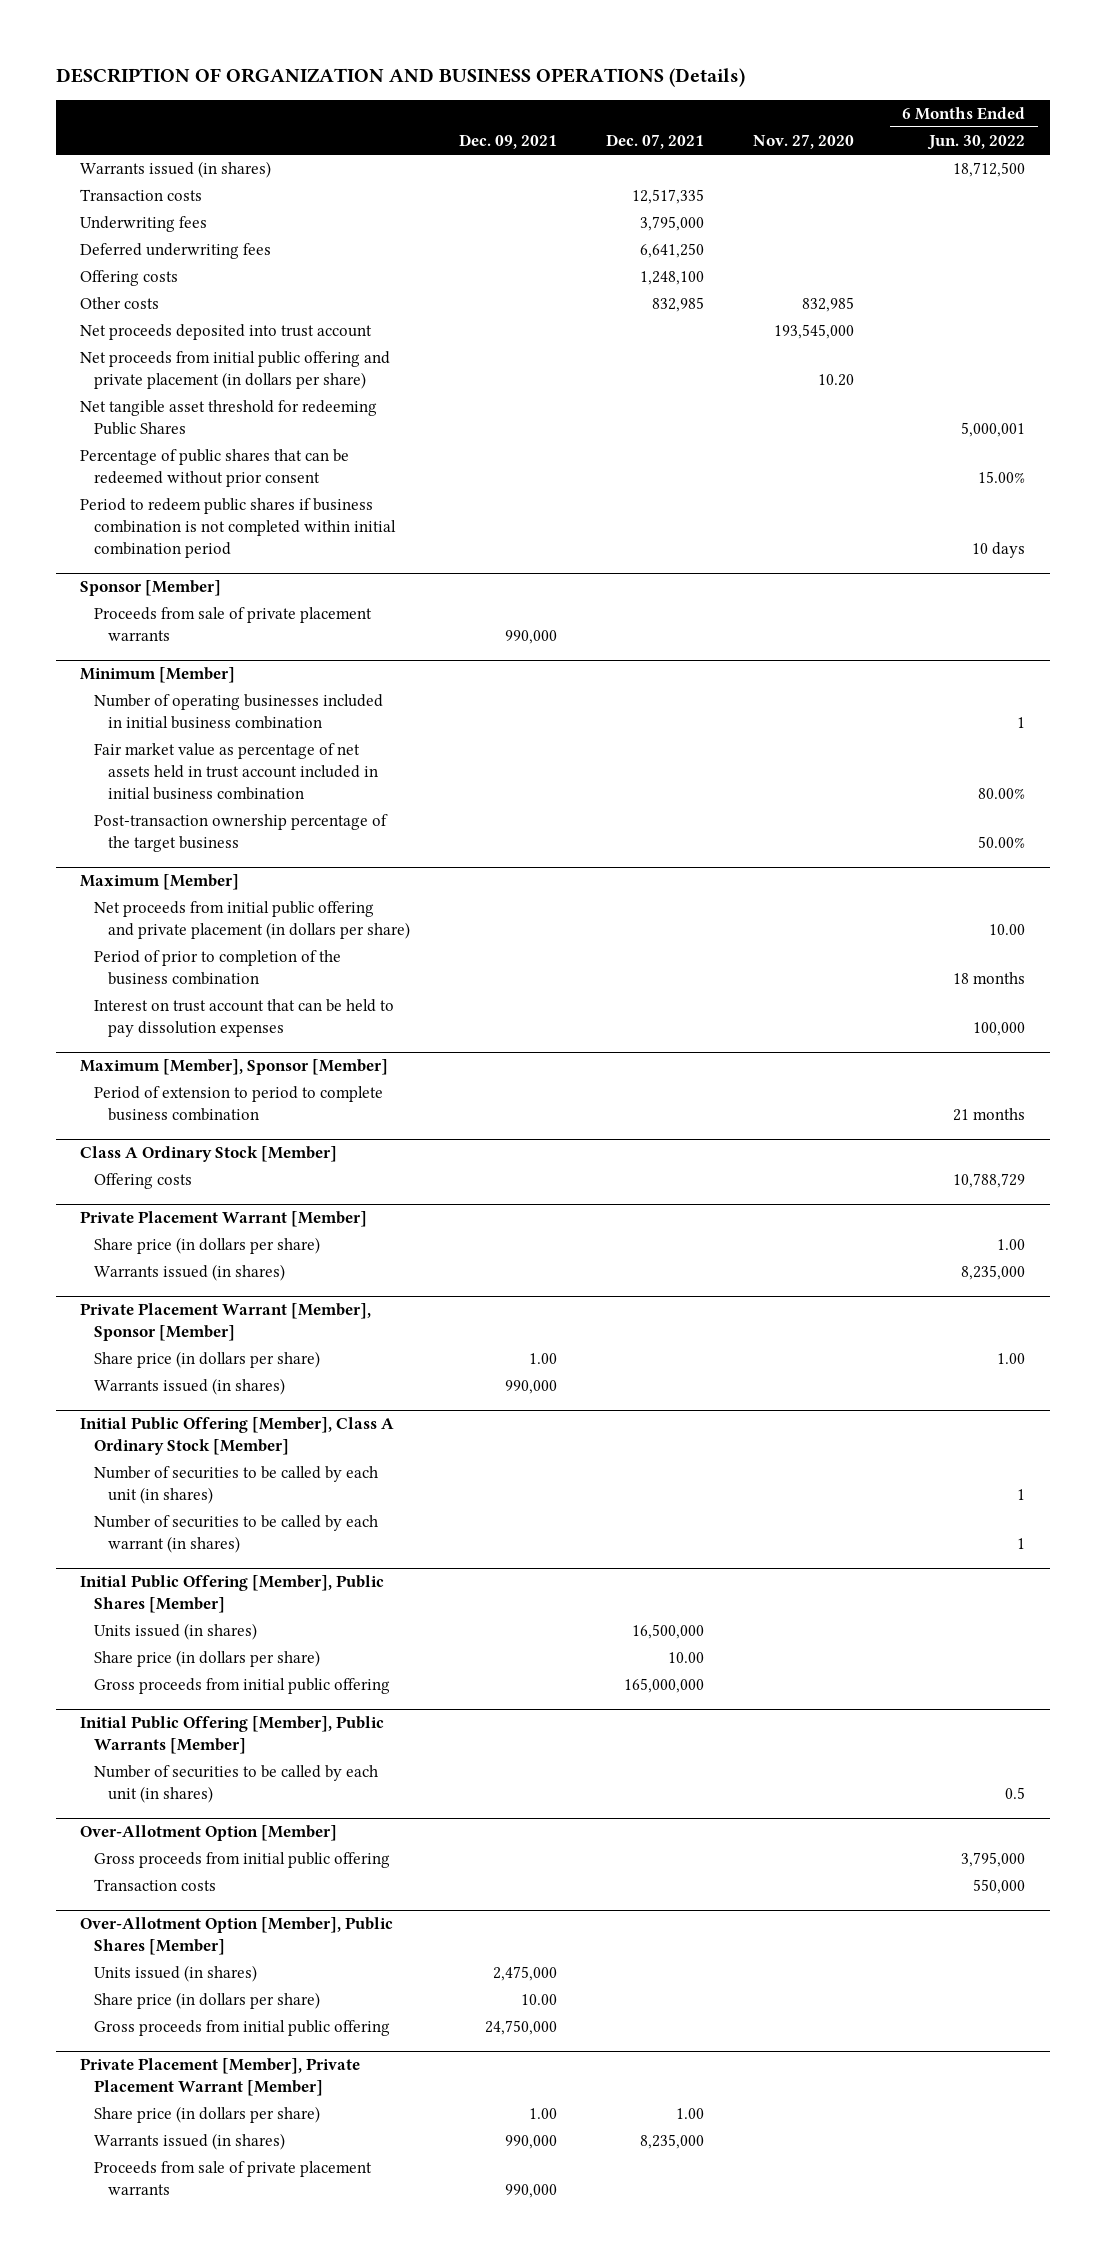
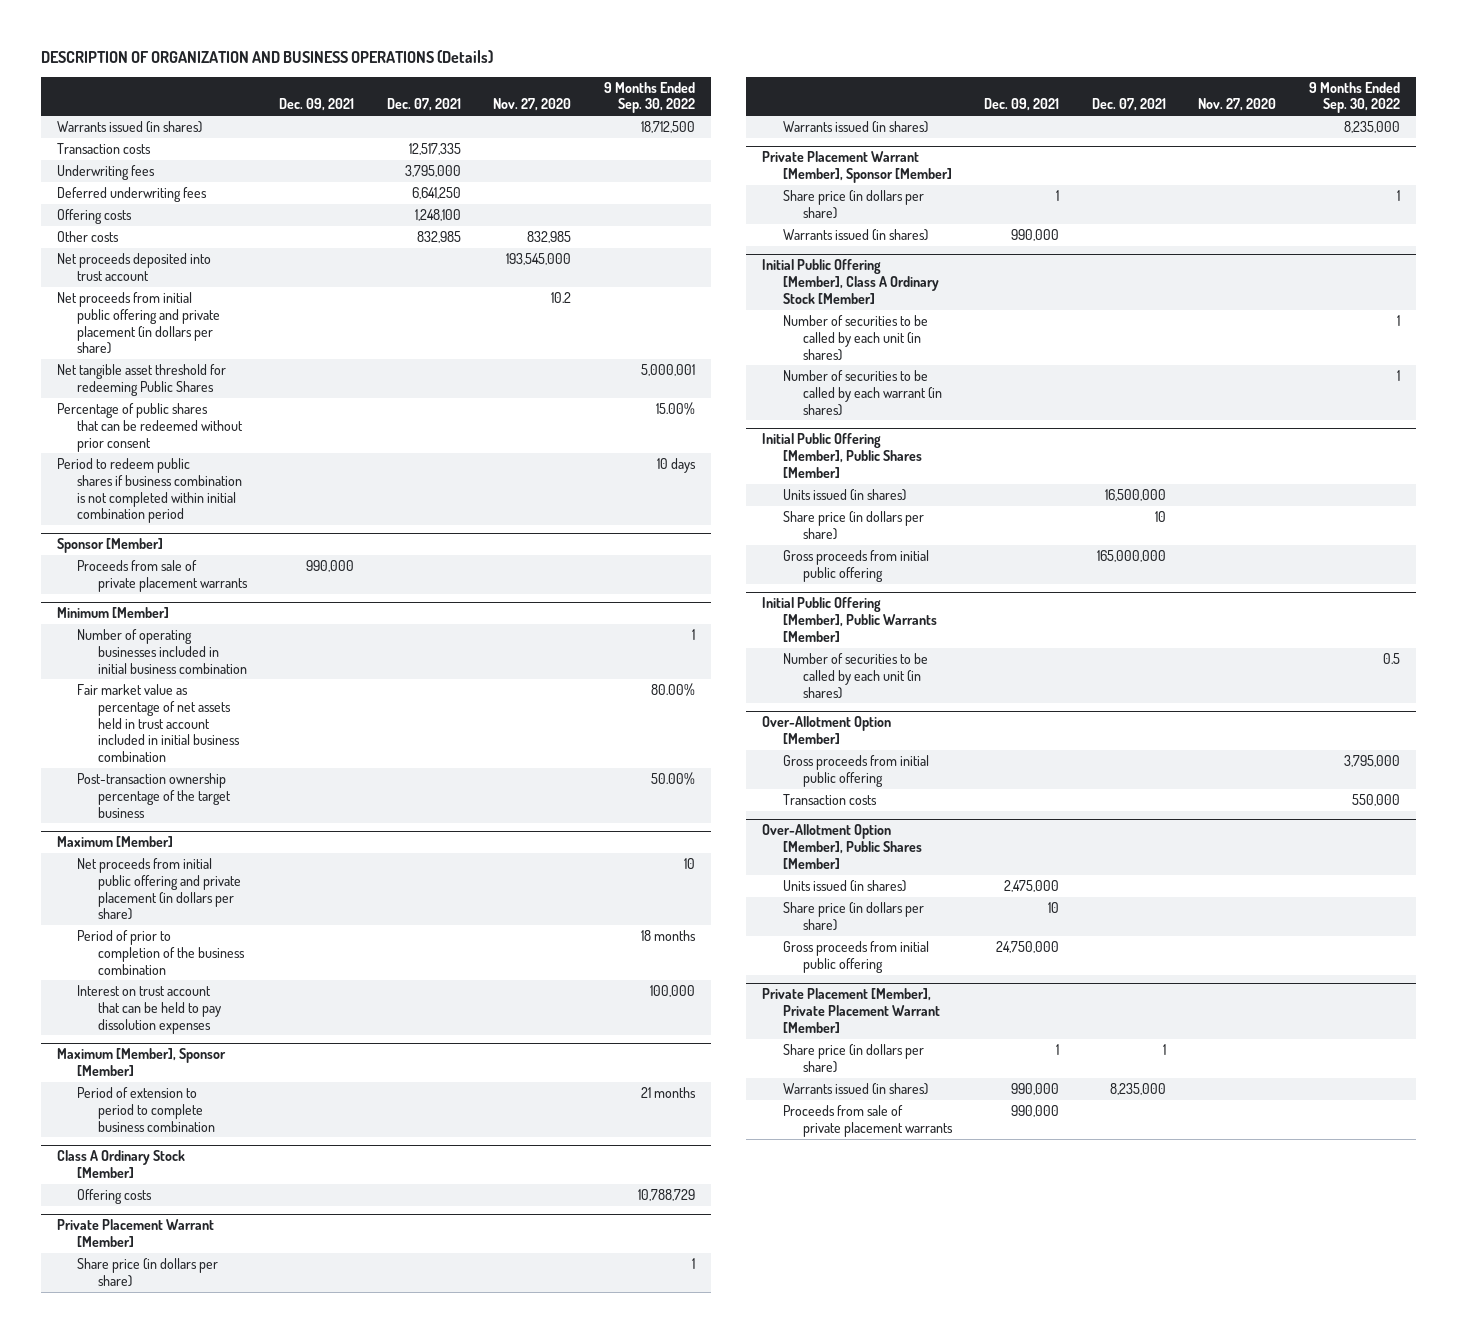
- | Dec. 09, 2021 | Dec. 07, 2021 | Nov. 27, 2020 | 6 Months Ended Jun. 30, 2022
+ | Dec. 09, 2021 | Dec. 07, 2021 | Nov. 27, 2020 | 9 Months Ended Sep. 30, 2022
- Net proceeds from initial public offering and private placement (in dollars per share) | | | 10.20 |
+ Net proceeds from initial public offering and private placement (in dollars per share) | | | 10.2 |
@ Private Placement Warrant [Member], Sponsor [Member]
- Share price (in dollars per share) | 1.00 | | | 1.00
+ Share price (in dollars per share) | 1 | | | 1
@ Initial Public Offering [Member], Public Shares [Member]
- Share price (in dollars per share) | | 10.00 | |
+ Share price (in dollars per share) | | 10 | |
@ Over-Allotment Option [Member], Public Shares [Member]
- Share price (in dollars per share) | 10.00 | | |
+ Share price (in dollars per share) | 10 | | |
@ Private Placement [Member], Private Placement Warrant [Member]
- Share price (in dollars per share) | 1.00 | 1.00 | |
+ Share price (in dollars per share) | 1 | 1 | |

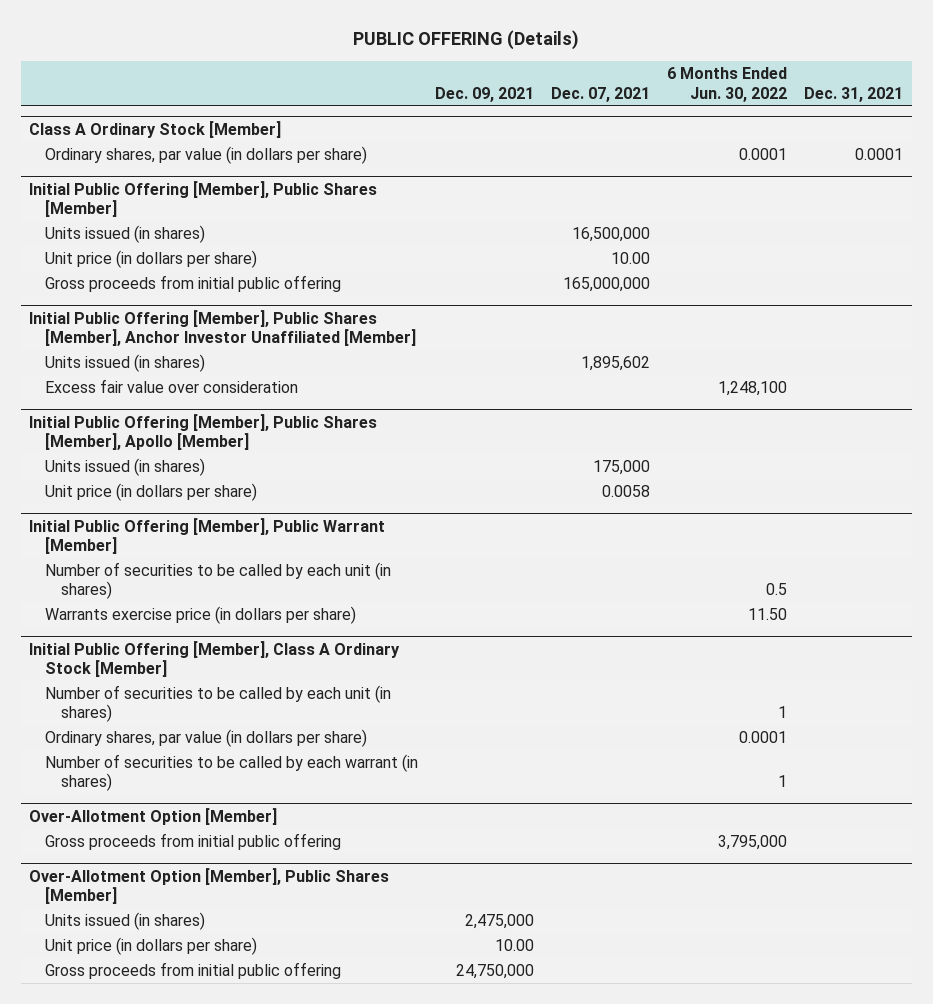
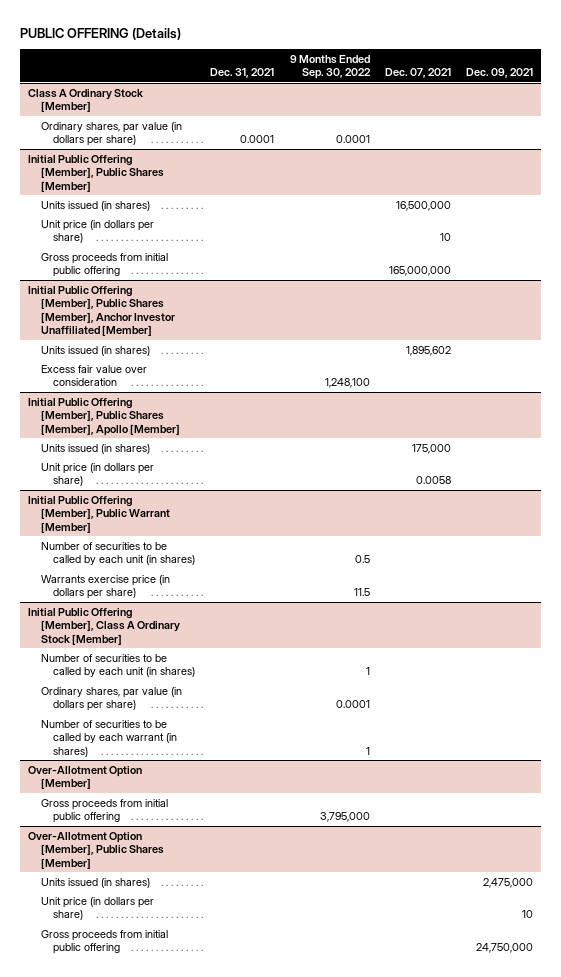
- | Dec. 09, 2021 | Dec. 07, 2021 | 6 Months Ended Jun. 30, 2022 | Dec. 31, 2021
+ | Dec. 31, 2021 | 9 Months Ended Sep. 30, 2022 | Dec. 07, 2021 | Dec. 09, 2021
@ Initial Public Offering [Member], Public Shares [Member]
- Unit price (in dollars per share) | | 10.00 | |
+ Unit price (in dollars per share) | | | 10 |
@ Over-Allotment Option [Member], Public Shares [Member]
- Unit price (in dollars per share) | 10.00 | | |
+ Unit price (in dollars per share) | | | | 10

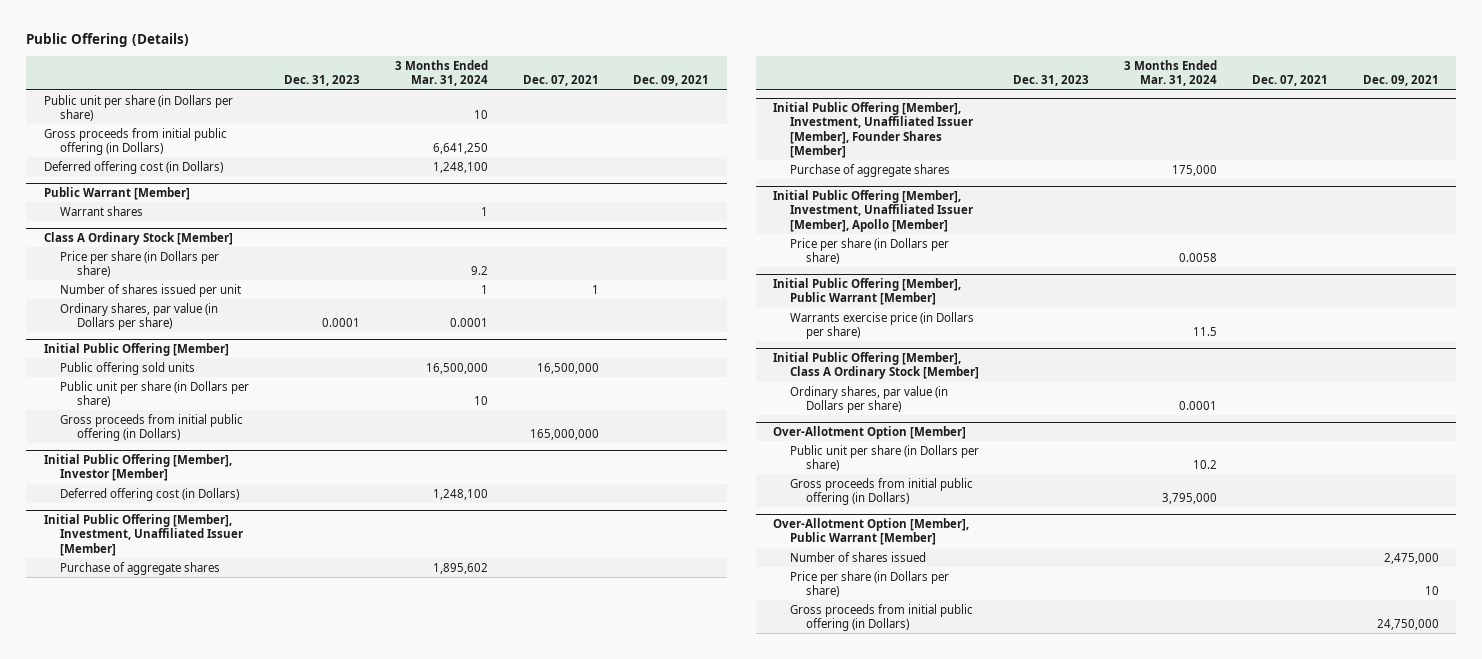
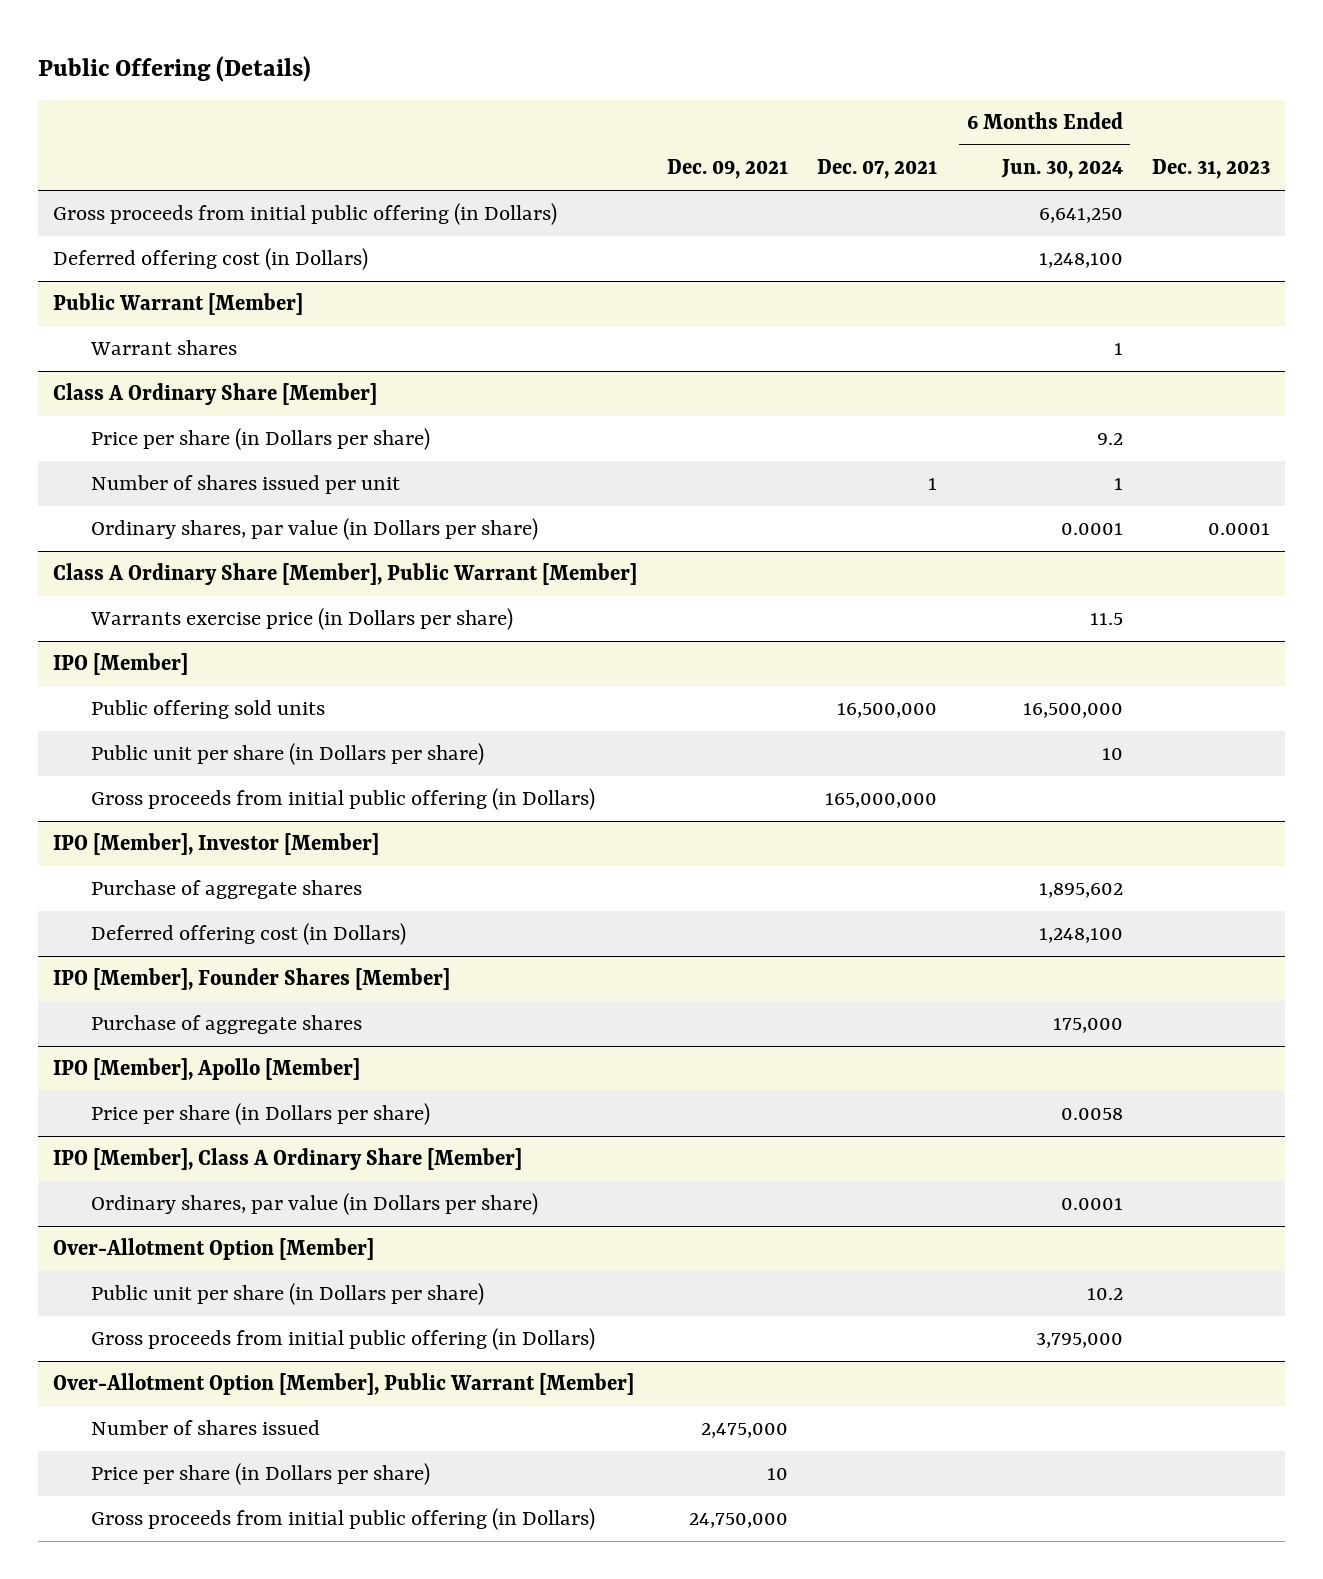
- | Dec. 31, 2023 | 3 Months Ended Mar. 31, 2024 | Dec. 07, 2021 | Dec. 09, 2021
+ | Dec. 09, 2021 | Dec. 07, 2021 | 6 Months Ended Jun. 30, 2024 | Dec. 31, 2023
- Public unit per share (in Dollars per share) | | 10 | |
- Class A Ordinary Stock [Member]
+ Class A Ordinary Share [Member]
- Initial Public Offering [Member]
+ Class A Ordinary Share [Member], Public Warrant [Member]
+ Warrants exercise price (in Dollars per share) | | | 11.5 |
+ IPO [Member]
- Initial Public Offering [Member], Investor [Member]
- Deferred offering cost (in Dollars) | | 1,248,100 | |
- Initial Public Offering [Member], Investment, Unaffiliated Issuer [Member]
- Purchase of aggregate shares | | 1,895,602 | |
- Initial Public Offering [Member], Investment, Unaffiliated Issuer [Member], Founder Shares [Member]
- Purchase of aggregate shares | | 175,000 | |
- Initial Public Offering [Member], Investment, Unaffiliated Issuer [Member], Apollo [Member]
- Price per share (in Dollars per share) | | 0.0058 | |
- Initial Public Offering [Member], Public Warrant [Member]
- Warrants exercise price (in Dollars per share) | | 11.5 | |
- Initial Public Offering [Member], Class A Ordinary Stock [Member]
- Ordinary shares, par value (in Dollars per share) | | 0.0001 | |
+ IPO [Member], Investor [Member]
+ Purchase of aggregate shares | | | 1,895,602 |
+ Deferred offering cost (in Dollars) | | | 1,248,100 |
+ IPO [Member], Founder Shares [Member]
+ Purchase of aggregate shares | | | 175,000 |
+ IPO [Member], Apollo [Member]
+ Price per share (in Dollars per share) | | | 0.0058 |
+ IPO [Member], Class A Ordinary Share [Member]
+ Ordinary shares, par value (in Dollars per share) | | | 0.0001 |

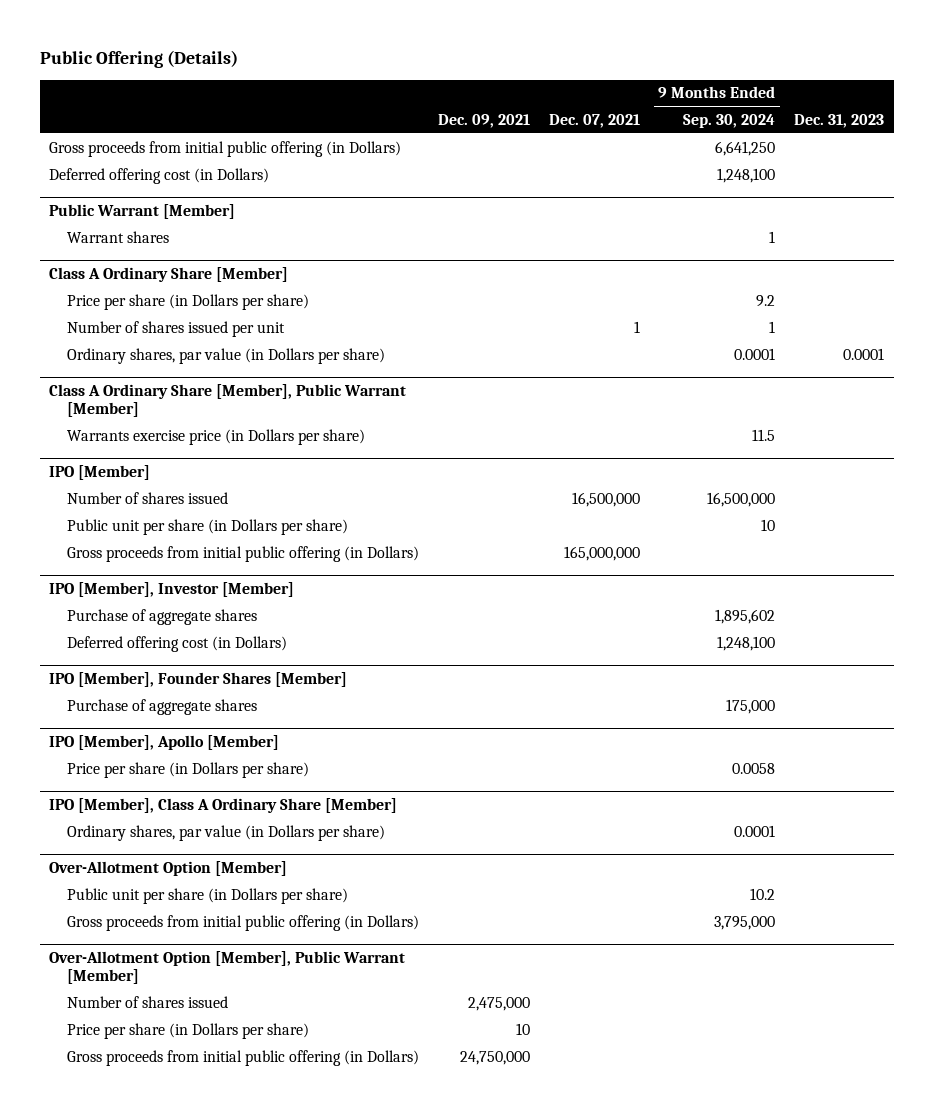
- | Dec. 09, 2021 | Dec. 07, 2021 | 6 Months Ended Jun. 30, 2024 | Dec. 31, 2023
+ | Dec. 09, 2021 | Dec. 07, 2021 | 9 Months Ended Sep. 30, 2024 | Dec. 31, 2023
@ IPO [Member]
- Public offering sold units | | 16,500,000 | 16,500,000 |
+ Number of shares issued | | 16,500,000 | 16,500,000 |

